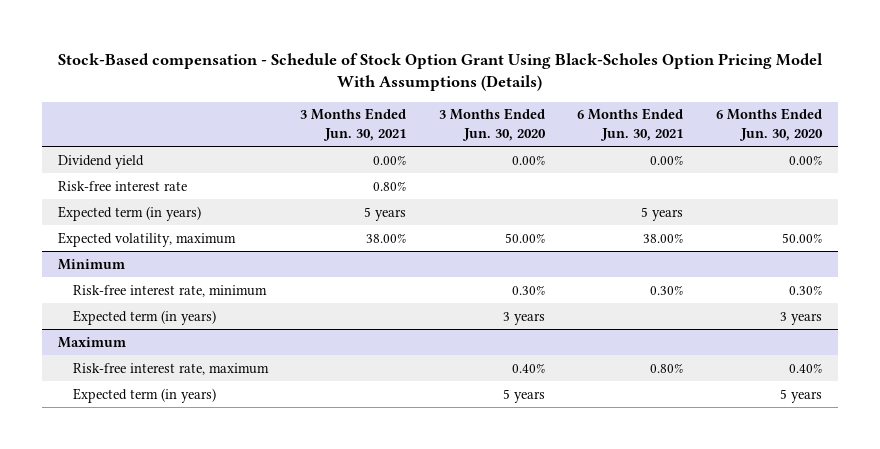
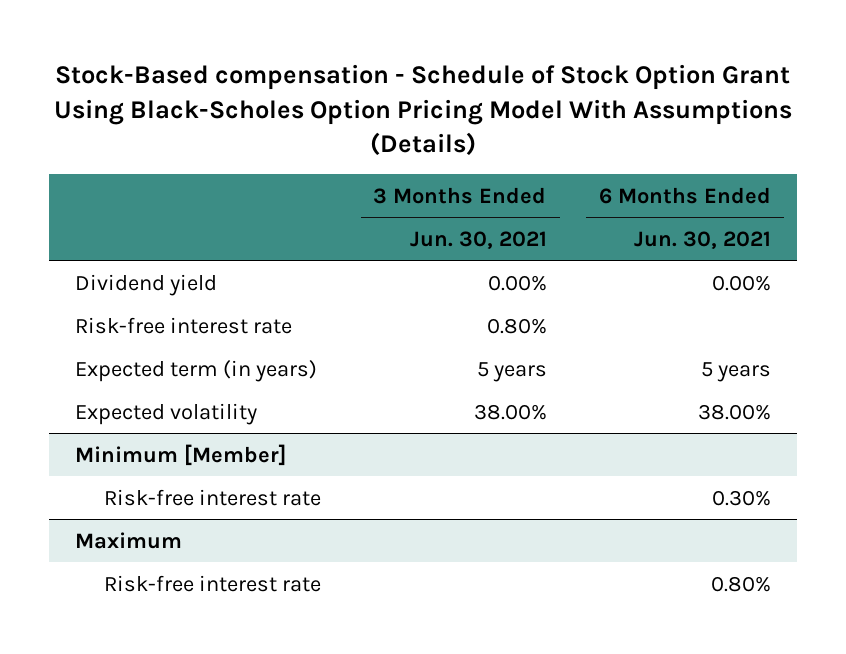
- | 3 Months Ended Jun. 30, 2021 | 3 Months Ended Jun. 30, 2020 | 6 Months Ended Jun. 30, 2021 | 6 Months Ended Jun. 30, 2020
+ | 3 Months Ended Jun. 30, 2021 | 6 Months Ended Jun. 30, 2021
- Expected volatility, maximum | 38.00% | 50.00% | 38.00% | 50.00%
- Minimum
- Risk-free interest rate, minimum | | 0.30% | 0.30% | 0.30%
- Expected term (in years) | | 3 years | | 3 years
+ Expected volatility | 38.00% | 38.00%
+ Minimum [Member]
+ Risk-free interest rate | | 0.30%
@ Maximum
- Risk-free interest rate, maximum | | 0.40% | 0.80% | 0.40%
- Expected term (in years) | | 5 years | | 5 years
+ Risk-free interest rate | | 0.80%

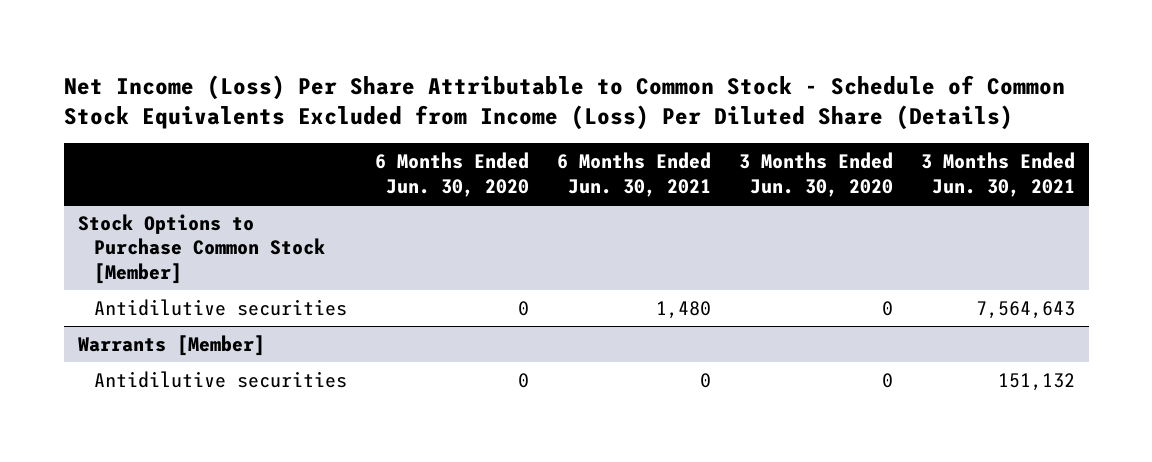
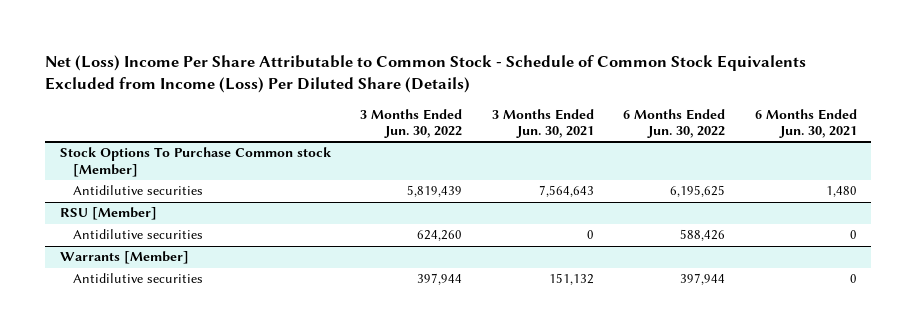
- Net Income (Loss) Per Share Attributable to Common Stock - Schedule of Common Stock Equivalents Excluded from Income (Loss) Per Diluted Share (Details)
+ Net (Loss) Income Per Share Attributable to Common Stock - Schedule of Common Stock Equivalents Excluded from Income (Loss) Per Diluted Share (Details)
- | 6 Months Ended Jun. 30, 2020 | 6 Months Ended Jun. 30, 2021 | 3 Months Ended Jun. 30, 2020 | 3 Months Ended Jun. 30, 2021
+ | 3 Months Ended Jun. 30, 2022 | 3 Months Ended Jun. 30, 2021 | 6 Months Ended Jun. 30, 2022 | 6 Months Ended Jun. 30, 2021
- Stock Options to Purchase Common Stock [Member]
+ Stock Options To Purchase Common stock [Member]
+ RSU [Member]
+ Antidilutive securities | 624,260 | 0 | 588,426 | 0

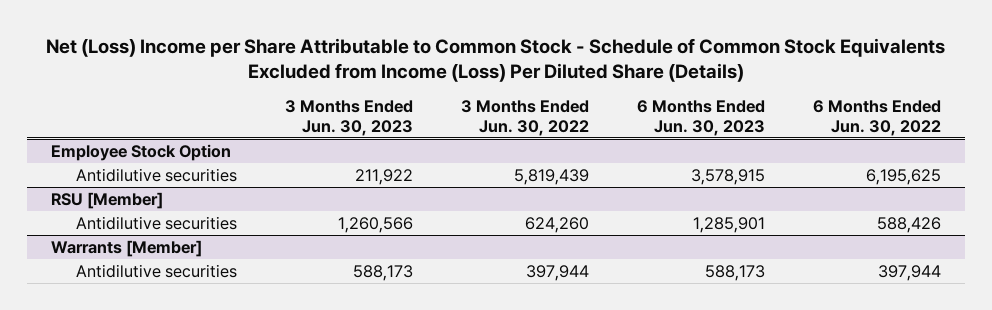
- Net (Loss) Income Per Share Attributable to Common Stock - Schedule of Common Stock Equivalents Excluded from Income (Loss) Per Diluted Share (Details)
+ Net (Loss) Income per Share Attributable to Common Stock - Schedule of Common Stock Equivalents Excluded from Income (Loss) Per Diluted Share (Details)
- | 3 Months Ended Jun. 30, 2022 | 3 Months Ended Jun. 30, 2021 | 6 Months Ended Jun. 30, 2022 | 6 Months Ended Jun. 30, 2021
+ | 3 Months Ended Jun. 30, 2023 | 3 Months Ended Jun. 30, 2022 | 6 Months Ended Jun. 30, 2023 | 6 Months Ended Jun. 30, 2022
- Stock Options To Purchase Common stock [Member]
+ Employee Stock Option

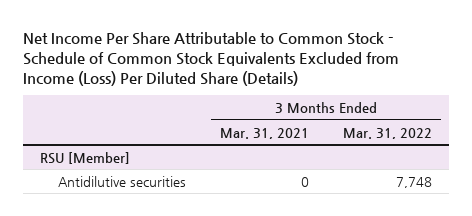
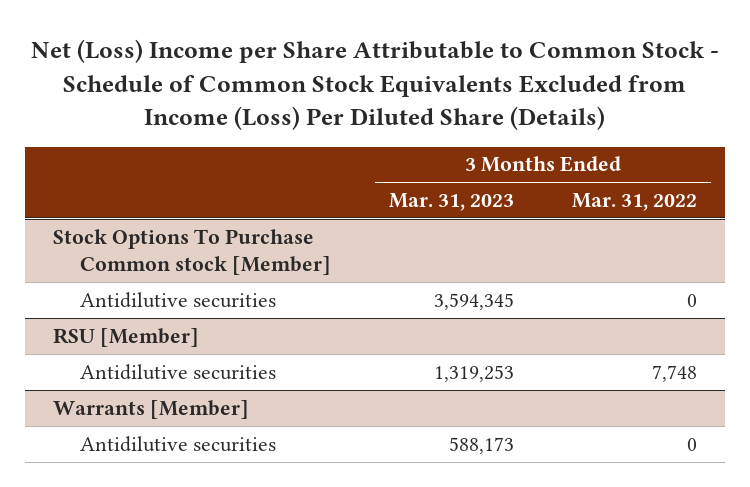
- Net Income Per Share Attributable to Common Stock - Schedule of Common Stock Equivalents Excluded from Income (Loss) Per Diluted Share (Details)
+ Net (Loss) Income per Share Attributable to Common Stock - Schedule of Common Stock Equivalents Excluded from Income (Loss) Per Diluted Share (Details)
- | 3 Months Ended Mar. 31, 2021 | 3 Months Ended Mar. 31, 2022
+ | 3 Months Ended Mar. 31, 2023 | 3 Months Ended Mar. 31, 2022
+ Stock Options To Purchase Common stock [Member]
+ Antidilutive securities | 3,594,345 | 0
+ Warrants [Member]
+ Antidilutive securities | 588,173 | 0

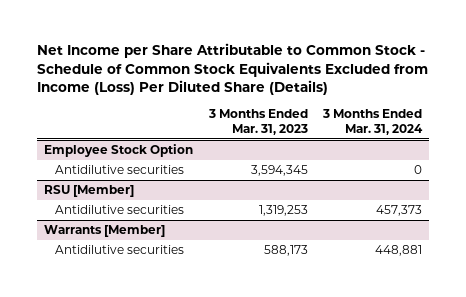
- Net (Loss) Income per Share Attributable to Common Stock - Schedule of Common Stock Equivalents Excluded from Income (Loss) Per Diluted Share (Details)
+ Net Income per Share Attributable to Common Stock - Schedule of Common Stock Equivalents Excluded from Income (Loss) Per Diluted Share (Details)
- | 3 Months Ended Mar. 31, 2023 | 3 Months Ended Mar. 31, 2022
+ | 3 Months Ended Mar. 31, 2023 | 3 Months Ended Mar. 31, 2024
- Stock Options To Purchase Common stock [Member]
+ Employee Stock Option

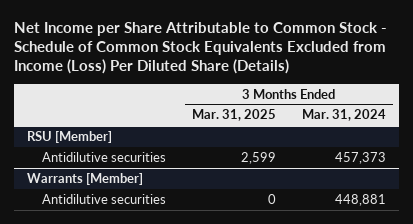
- | 3 Months Ended Mar. 31, 2023 | 3 Months Ended Mar. 31, 2024
+ | 3 Months Ended Mar. 31, 2025 | 3 Months Ended Mar. 31, 2024
- Employee Stock Option
- Antidilutive securities | 3,594,345 | 0

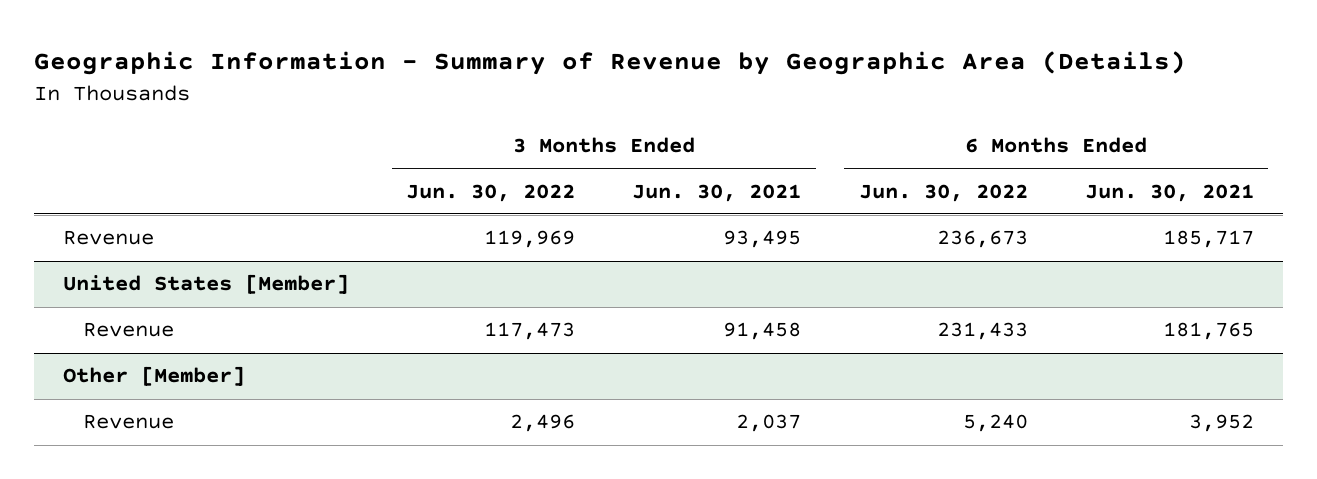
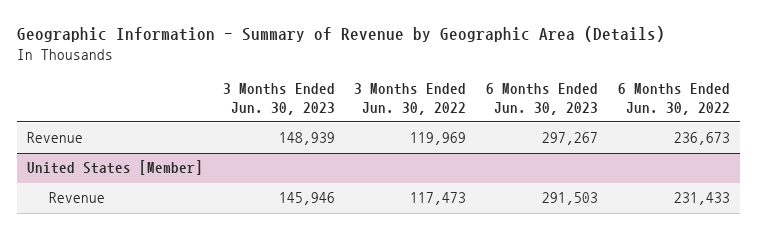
- | 3 Months Ended Jun. 30, 2022 | 3 Months Ended Jun. 30, 2021 | 6 Months Ended Jun. 30, 2022 | 6 Months Ended Jun. 30, 2021
+ | 3 Months Ended Jun. 30, 2023 | 3 Months Ended Jun. 30, 2022 | 6 Months Ended Jun. 30, 2023 | 6 Months Ended Jun. 30, 2022
- Other [Member]
- Revenue | 2,496 | 2,037 | 5,240 | 3,952

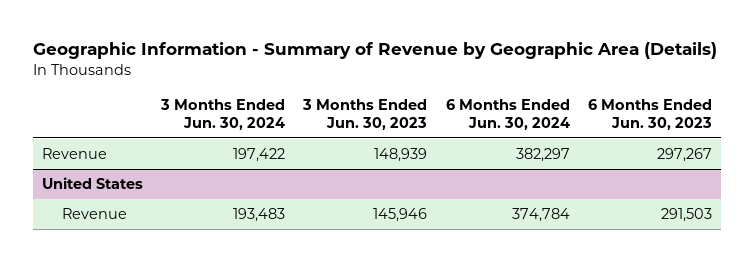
- | 3 Months Ended Jun. 30, 2023 | 3 Months Ended Jun. 30, 2022 | 6 Months Ended Jun. 30, 2023 | 6 Months Ended Jun. 30, 2022
+ | 3 Months Ended Jun. 30, 2024 | 3 Months Ended Jun. 30, 2023 | 6 Months Ended Jun. 30, 2024 | 6 Months Ended Jun. 30, 2023
- United States [Member]
+ United States

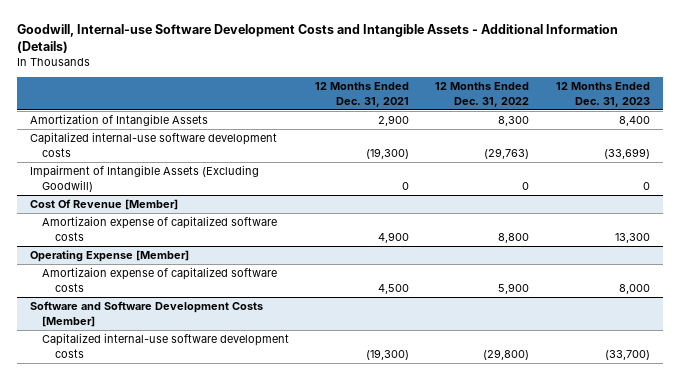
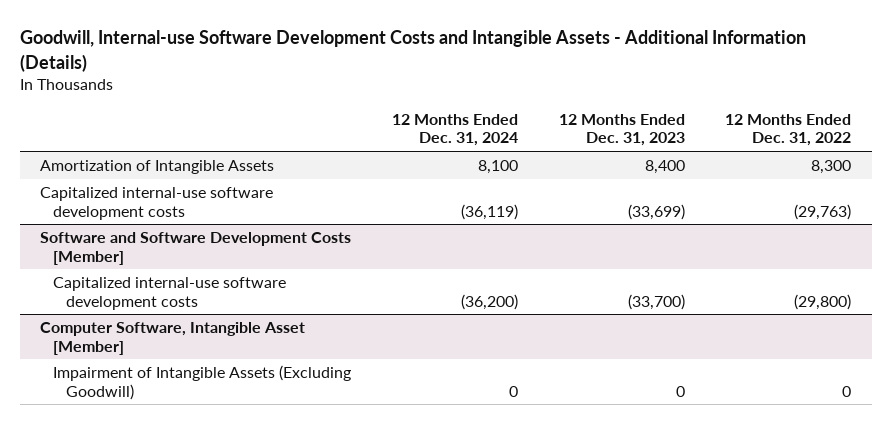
- | 12 Months Ended Dec. 31, 2021 | 12 Months Ended Dec. 31, 2022 | 12 Months Ended Dec. 31, 2023
+ | 12 Months Ended Dec. 31, 2024 | 12 Months Ended Dec. 31, 2023 | 12 Months Ended Dec. 31, 2022
- Impairment of Intangible Assets (Excluding Goodwill) | 0 | 0 | 0
- Cost Of Revenue [Member]
- Amortizaion expense of capitalized software costs | 4,900 | 8,800 | 13,300
- Operating Expense [Member]
- Amortizaion expense of capitalized software costs | 4,500 | 5,900 | 8,000
+ Computer Software, Intangible Asset [Member]
+ Impairment of Intangible Assets (Excluding Goodwill) | 0 | 0 | 0

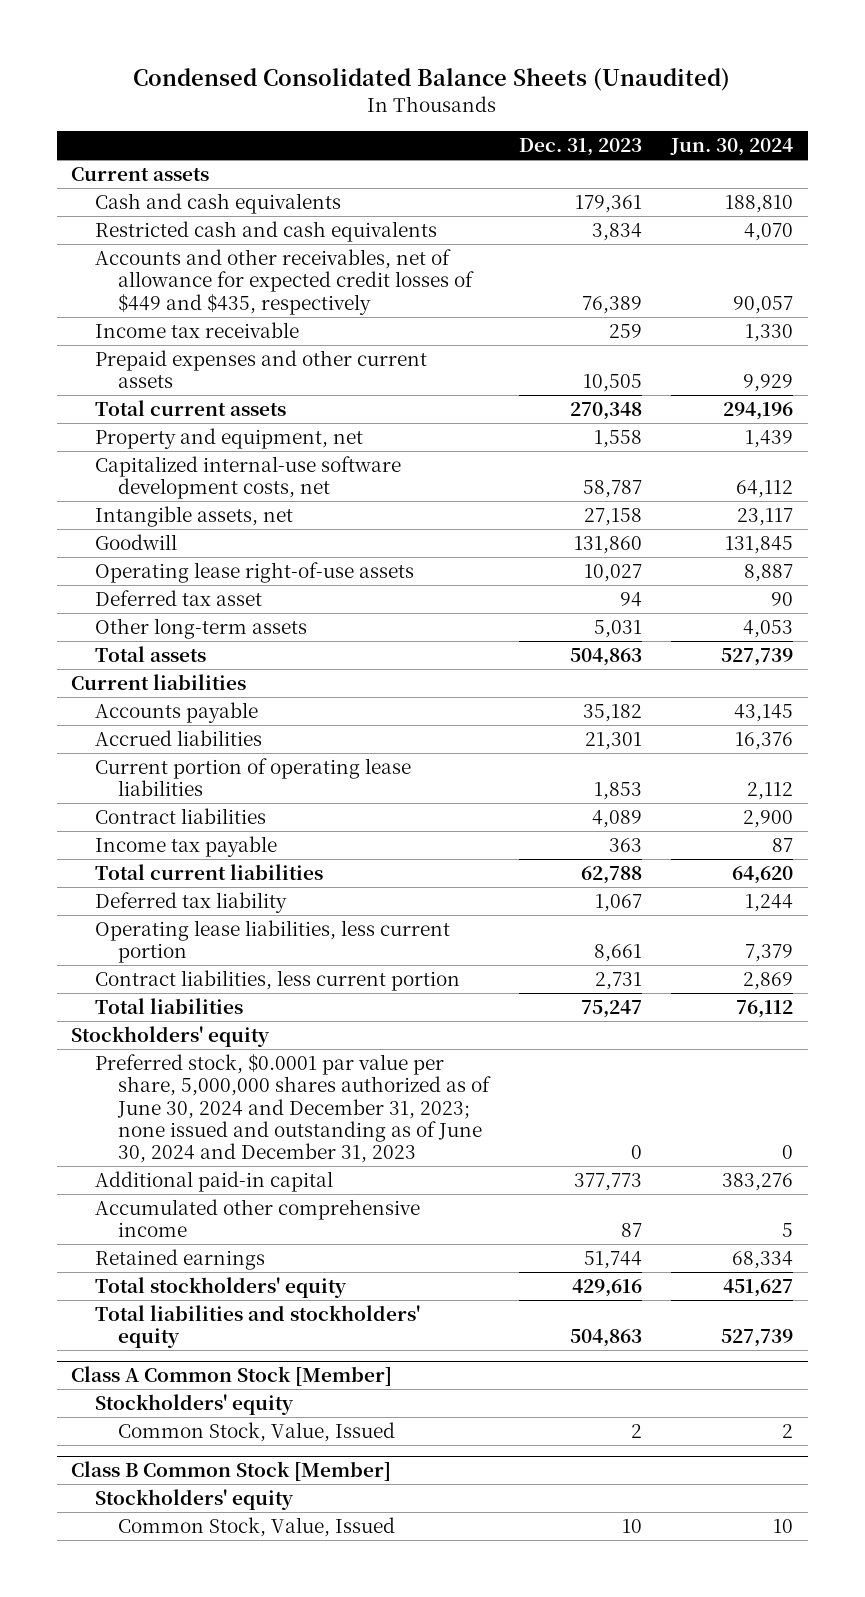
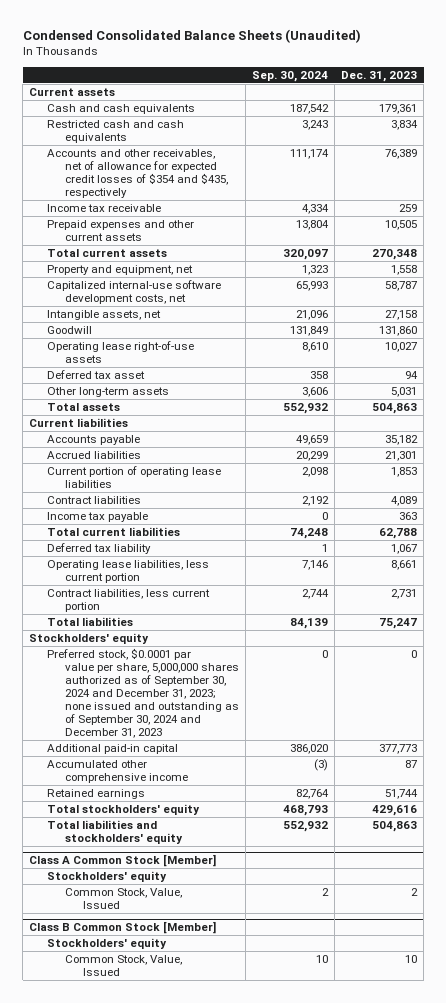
- | Dec. 31, 2023 | Jun. 30, 2024
+ | Sep. 30, 2024 | Dec. 31, 2023
- Accounts and other receivables, net of allowance for expected credit losses of $449 and $435, respectively | 76,389 | 90,057
+ Accounts and other receivables, net of allowance for expected credit losses of $354 and $435, respectively | 111,174 | 76,389
- Preferred stock, $0.0001 par value per share, 5,000,000 shares authorized as of June 30, 2024 and December 31, 2023; none issued and outstanding as of June 30, 2024 and December 31, 2023 | 0 | 0
+ Preferred stock, $0.0001 par value per share, 5,000,000 shares authorized as of September 30, 2024 and December 31, 2023; none issued and outstanding as of September 30, 2024 and December 31, 2023 | 0 | 0

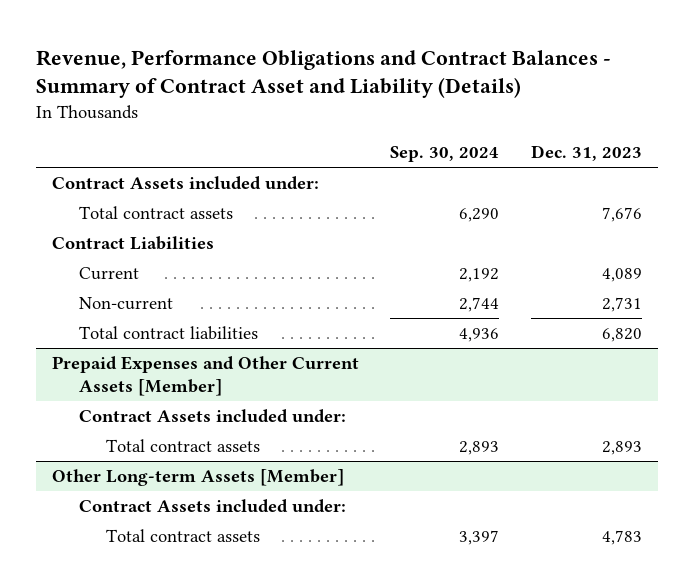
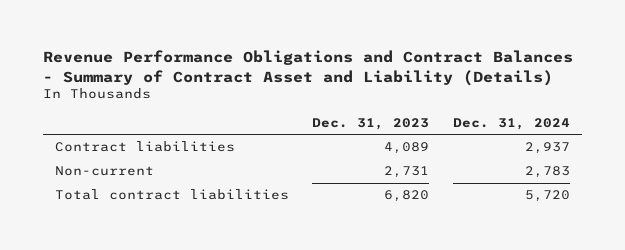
- Revenue, Performance Obligations and Contract Balances - Summary of Contract Asset and Liability (Details)
+ Revenue Performance Obligations and Contract Balances - Summary of Contract Asset and Liability (Details)
- | Sep. 30, 2024 | Dec. 31, 2023
+ | Dec. 31, 2023 | Dec. 31, 2024
- Contract Assets included under:
- Total contract assets | 6,290 | 7,676
- Contract Liabilities
- Current | 2,192 | 4,089
+ Contract liabilities | 4,089 | 2,937
- Prepaid Expenses and Other Current Assets [Member]
- Contract Assets included under:
- Total contract assets | 2,893 | 2,893
- Other Long-term Assets [Member]
- Contract Assets included under:
- Total contract assets | 3,397 | 4,783

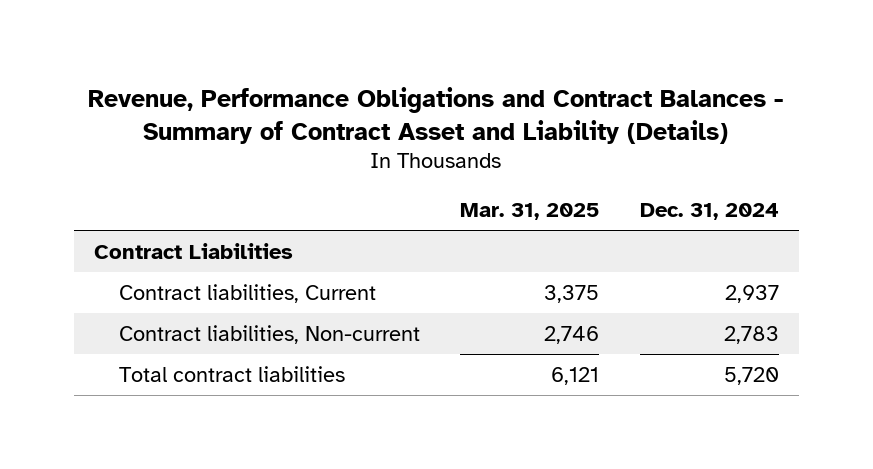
- Revenue Performance Obligations and Contract Balances - Summary of Contract Asset and Liability (Details)
+ Revenue, Performance Obligations and Contract Balances - Summary of Contract Asset and Liability (Details)
- | Dec. 31, 2023 | Dec. 31, 2024
+ | Mar. 31, 2025 | Dec. 31, 2024
- Contract liabilities | 4,089 | 2,937
- Non-current | 2,731 | 2,783
+ Contract Liabilities
+ Contract liabilities, Current | 3,375 | 2,937
+ Contract liabilities, Non-current | 2,746 | 2,783

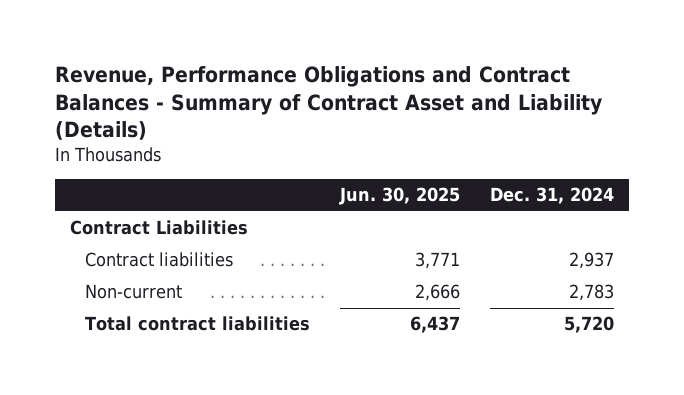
- | Mar. 31, 2025 | Dec. 31, 2024
+ | Jun. 30, 2025 | Dec. 31, 2024
- Contract liabilities, Current | 3,375 | 2,937
- Contract liabilities, Non-current | 2,746 | 2,783
+ Contract liabilities | 3,771 | 2,937
+ Non-current | 2,666 | 2,783

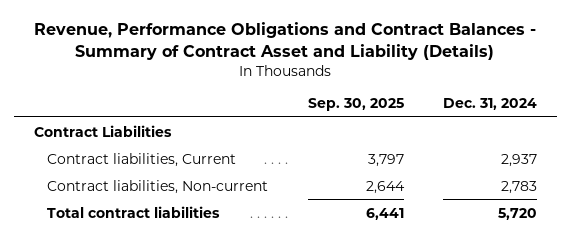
- | Jun. 30, 2025 | Dec. 31, 2024
+ | Sep. 30, 2025 | Dec. 31, 2024
- Contract liabilities | 3,771 | 2,937
- Non-current | 2,666 | 2,783
+ Contract liabilities, Current | 3,797 | 2,937
+ Contract liabilities, Non-current | 2,644 | 2,783

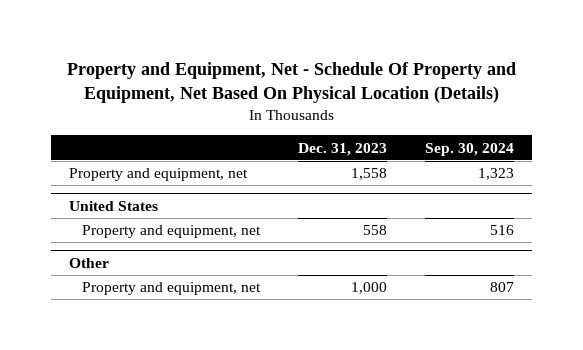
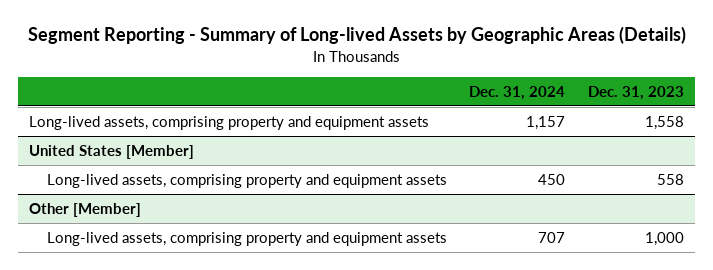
- Property and Equipment, Net - Schedule Of Property and Equipment, Net Based On Physical Location (Details)
+ Segment Reporting - Summary of Long-lived Assets by Geographic Areas (Details)
- | Dec. 31, 2023 | Sep. 30, 2024
+ | Dec. 31, 2024 | Dec. 31, 2023
- Property and equipment, net | 1,558 | 1,323
- United States
- Property and equipment, net | 558 | 516
- Other
- Property and equipment, net | 1,000 | 807
+ Long-lived assets, comprising property and equipment assets | 1,157 | 1,558
+ United States [Member]
+ Long-lived assets, comprising property and equipment assets | 450 | 558
+ Other [Member]
+ Long-lived assets, comprising property and equipment assets | 707 | 1,000

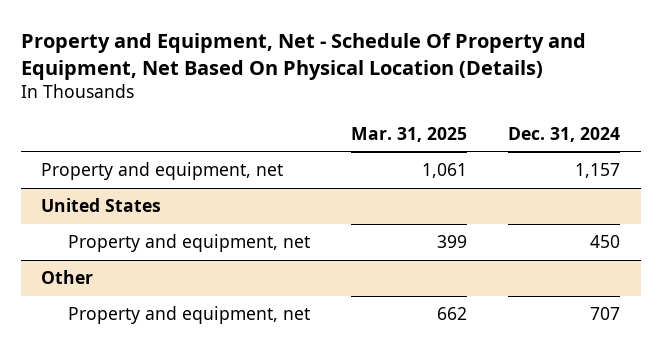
- Segment Reporting - Summary of Long-lived Assets by Geographic Areas (Details)
+ Property and Equipment, Net - Schedule Of Property and Equipment, Net Based On Physical Location (Details)
- | Dec. 31, 2024 | Dec. 31, 2023
+ | Mar. 31, 2025 | Dec. 31, 2024
- Long-lived assets, comprising property and equipment assets | 1,157 | 1,558
- United States [Member]
- Long-lived assets, comprising property and equipment assets | 450 | 558
- Other [Member]
- Long-lived assets, comprising property and equipment assets | 707 | 1,000
+ Property and equipment, net | 1,061 | 1,157
+ United States
+ Property and equipment, net | 399 | 450
+ Other
+ Property and equipment, net | 662 | 707

